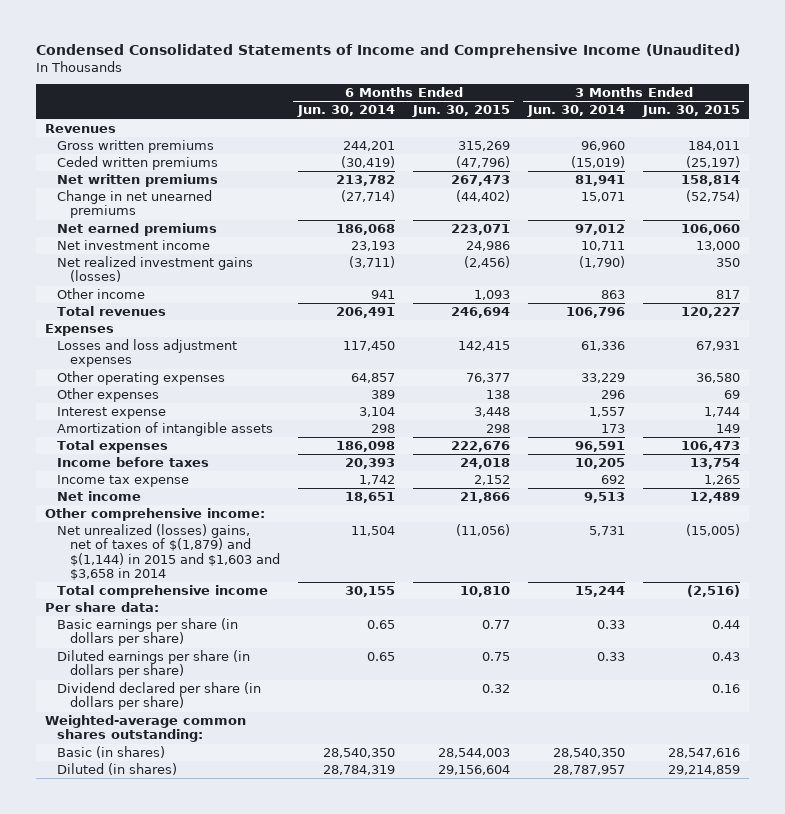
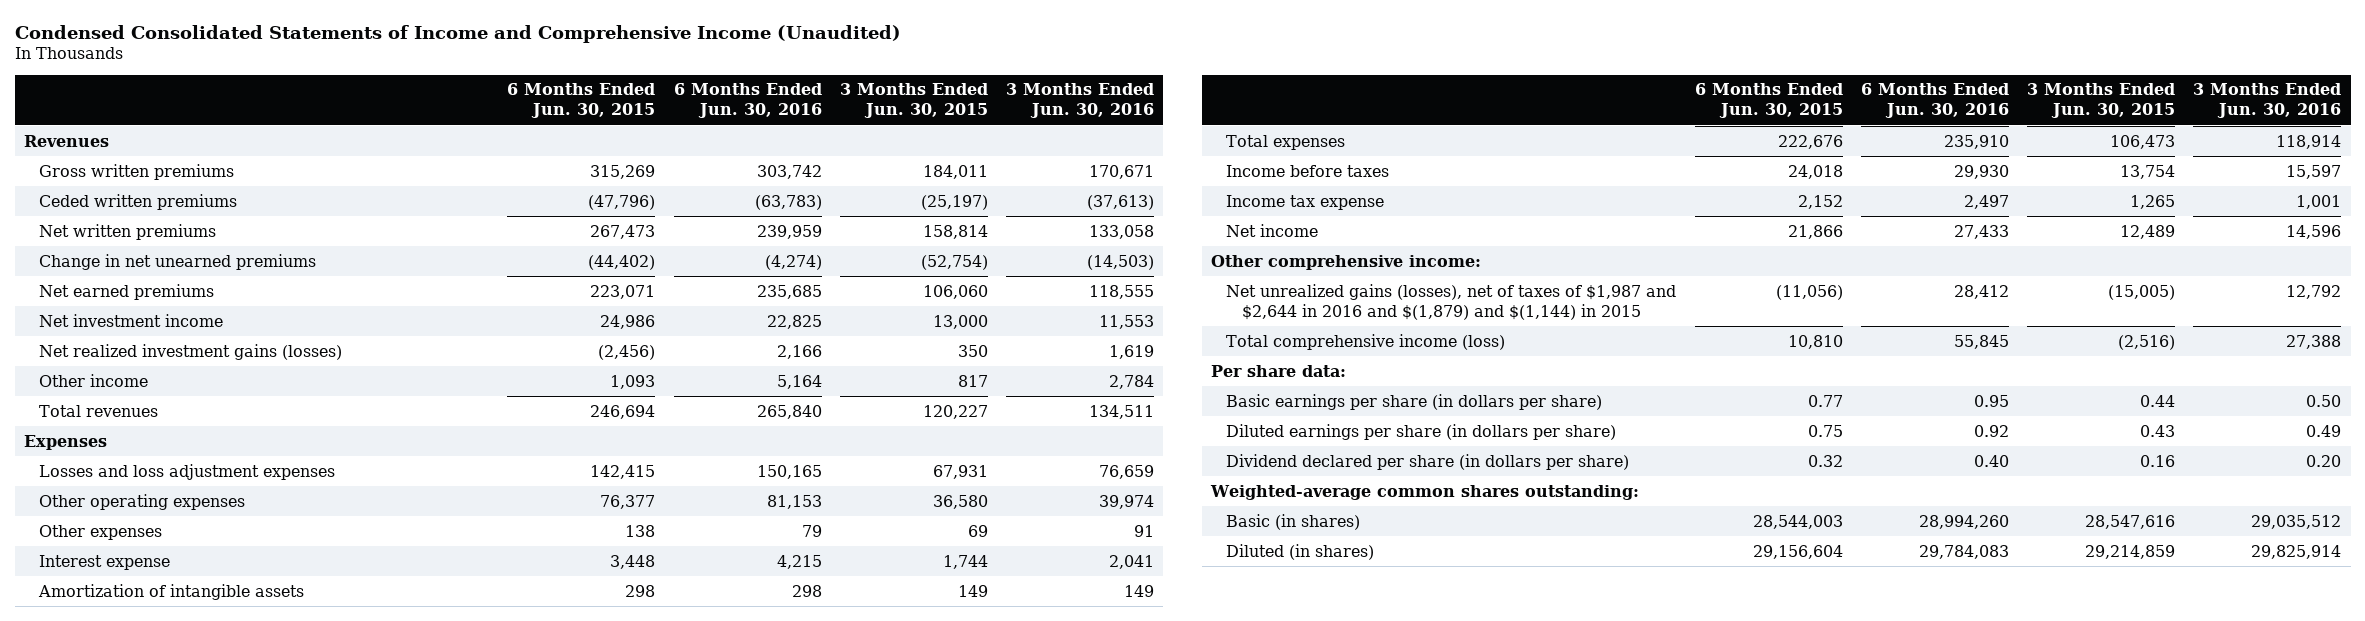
- | 6 Months Ended Jun. 30, 2014 | 6 Months Ended Jun. 30, 2015 | 3 Months Ended Jun. 30, 2014 | 3 Months Ended Jun. 30, 2015
+ | 6 Months Ended Jun. 30, 2015 | 6 Months Ended Jun. 30, 2016 | 3 Months Ended Jun. 30, 2015 | 3 Months Ended Jun. 30, 2016
- Net unrealized (losses) gains, net of taxes of $(1,879) and $(1,144) in 2015 and $1,603 and $3,658 in 2014 | 11,504 | (11,056) | 5,731 | (15,005)
- Total comprehensive income | 30,155 | 10,810 | 15,244 | (2,516)
+ Net unrealized gains (losses), net of taxes of $1,987 and $2,644 in 2016 and $(1,879) and $(1,144) in 2015 | (11,056) | 28,412 | (15,005) | 12,792
+ Total comprehensive income (loss) | 10,810 | 55,845 | (2,516) | 27,388

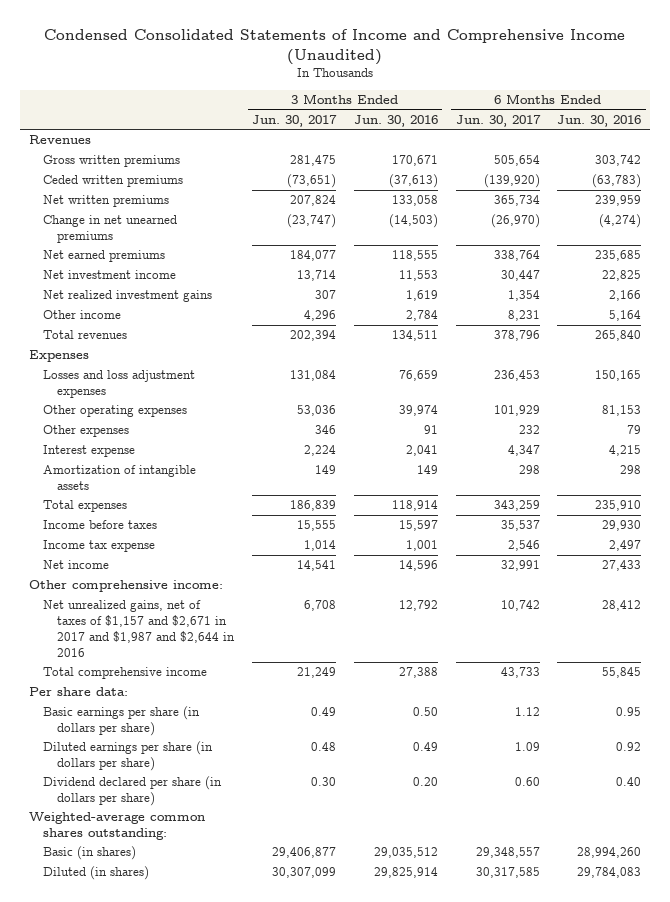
- | 6 Months Ended Jun. 30, 2015 | 6 Months Ended Jun. 30, 2016 | 3 Months Ended Jun. 30, 2015 | 3 Months Ended Jun. 30, 2016
+ | 3 Months Ended Jun. 30, 2017 | 3 Months Ended Jun. 30, 2016 | 6 Months Ended Jun. 30, 2017 | 6 Months Ended Jun. 30, 2016
- Net realized investment gains (losses) | (2,456) | 2,166 | 350 | 1,619
+ Net realized investment gains | 307 | 1,619 | 1,354 | 2,166
- Net unrealized gains (losses), net of taxes of $1,987 and $2,644 in 2016 and $(1,879) and $(1,144) in 2015 | (11,056) | 28,412 | (15,005) | 12,792
- Total comprehensive income (loss) | 10,810 | 55,845 | (2,516) | 27,388
+ Net unrealized gains, net of taxes of $1,157 and $2,671 in 2017 and $1,987 and $2,644 in 2016 | 6,708 | 12,792 | 10,742 | 28,412
+ Total comprehensive income | 21,249 | 27,388 | 43,733 | 55,845

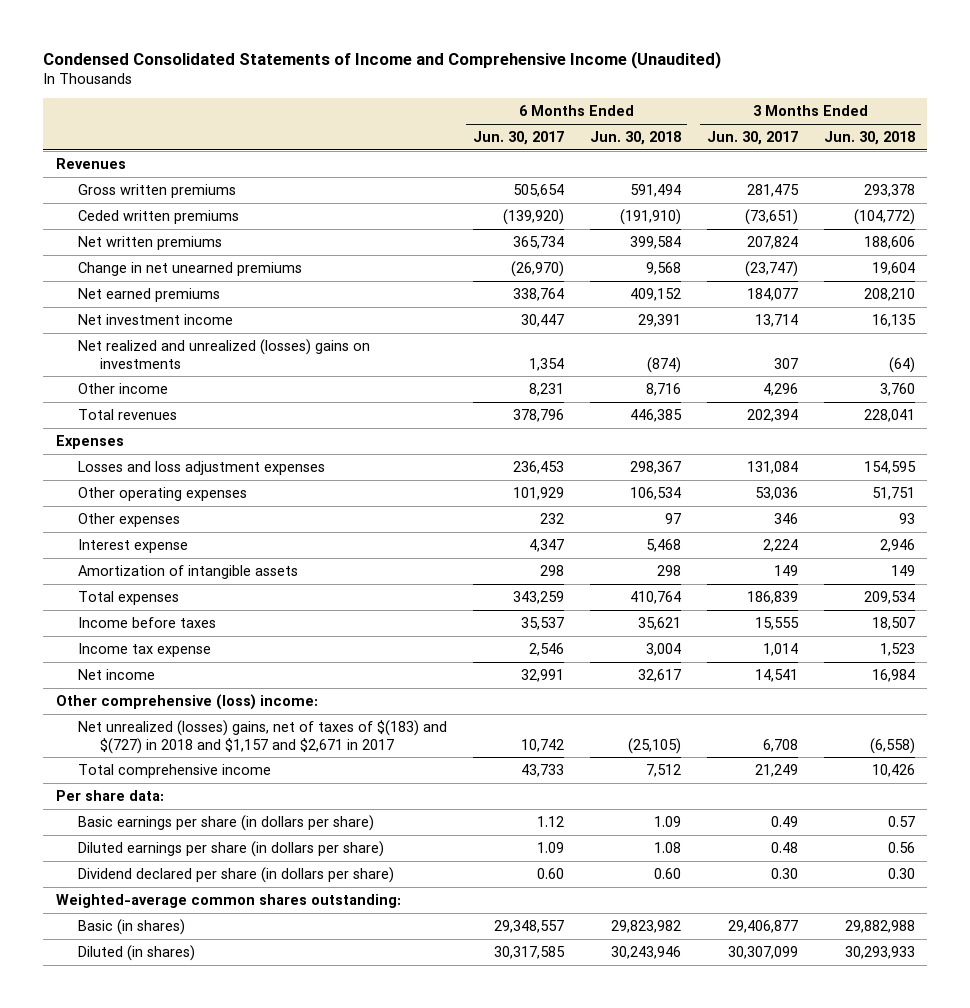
- | 3 Months Ended Jun. 30, 2017 | 3 Months Ended Jun. 30, 2016 | 6 Months Ended Jun. 30, 2017 | 6 Months Ended Jun. 30, 2016
+ | 6 Months Ended Jun. 30, 2017 | 6 Months Ended Jun. 30, 2018 | 3 Months Ended Jun. 30, 2017 | 3 Months Ended Jun. 30, 2018
- Net realized investment gains | 307 | 1,619 | 1,354 | 2,166
+ Net realized and unrealized (losses) gains on investments | 1,354 | (874) | 307 | (64)
- Other comprehensive income:
- Net unrealized gains, net of taxes of $1,157 and $2,671 in 2017 and $1,987 and $2,644 in 2016 | 6,708 | 12,792 | 10,742 | 28,412
+ Other comprehensive (loss) income:
+ Net unrealized (losses) gains, net of taxes of $(183) and $(727) in 2018 and $1,157 and $2,671 in 2017 | 10,742 | (25,105) | 6,708 | (6,558)

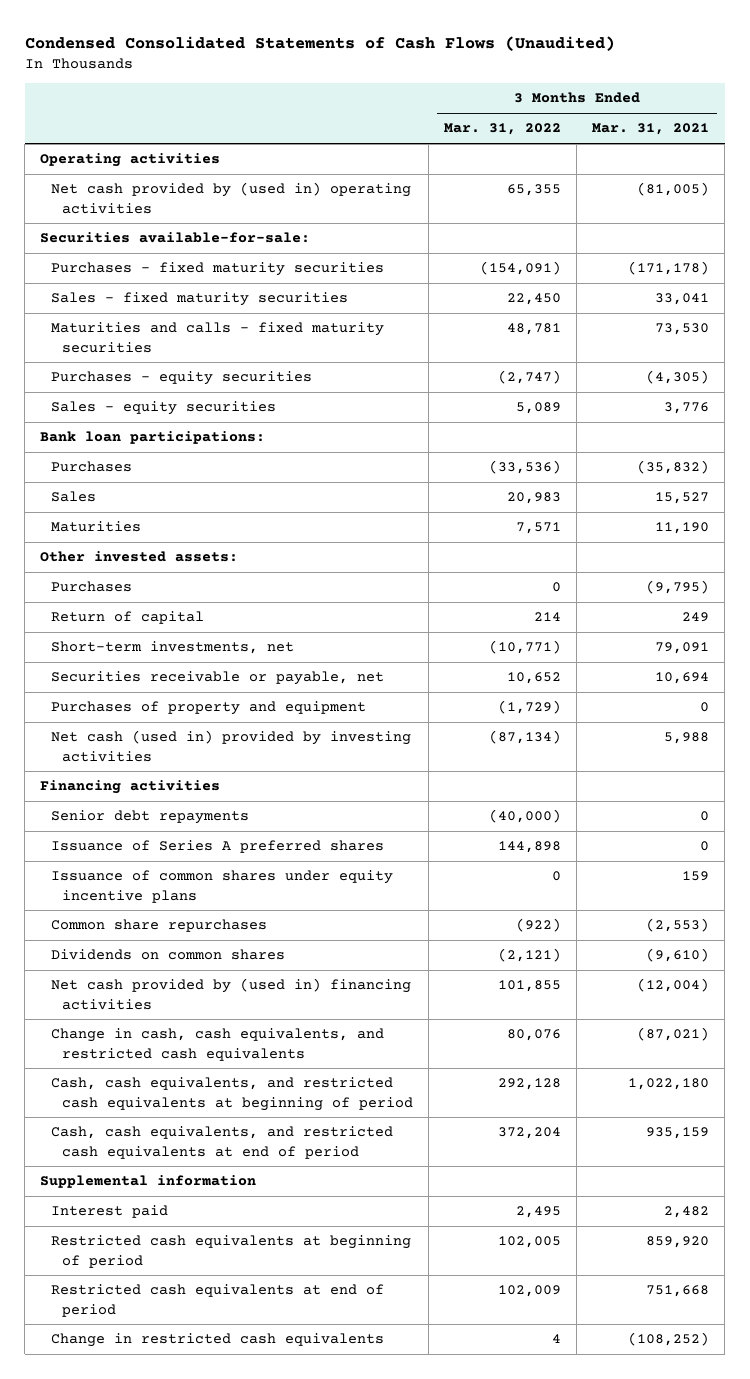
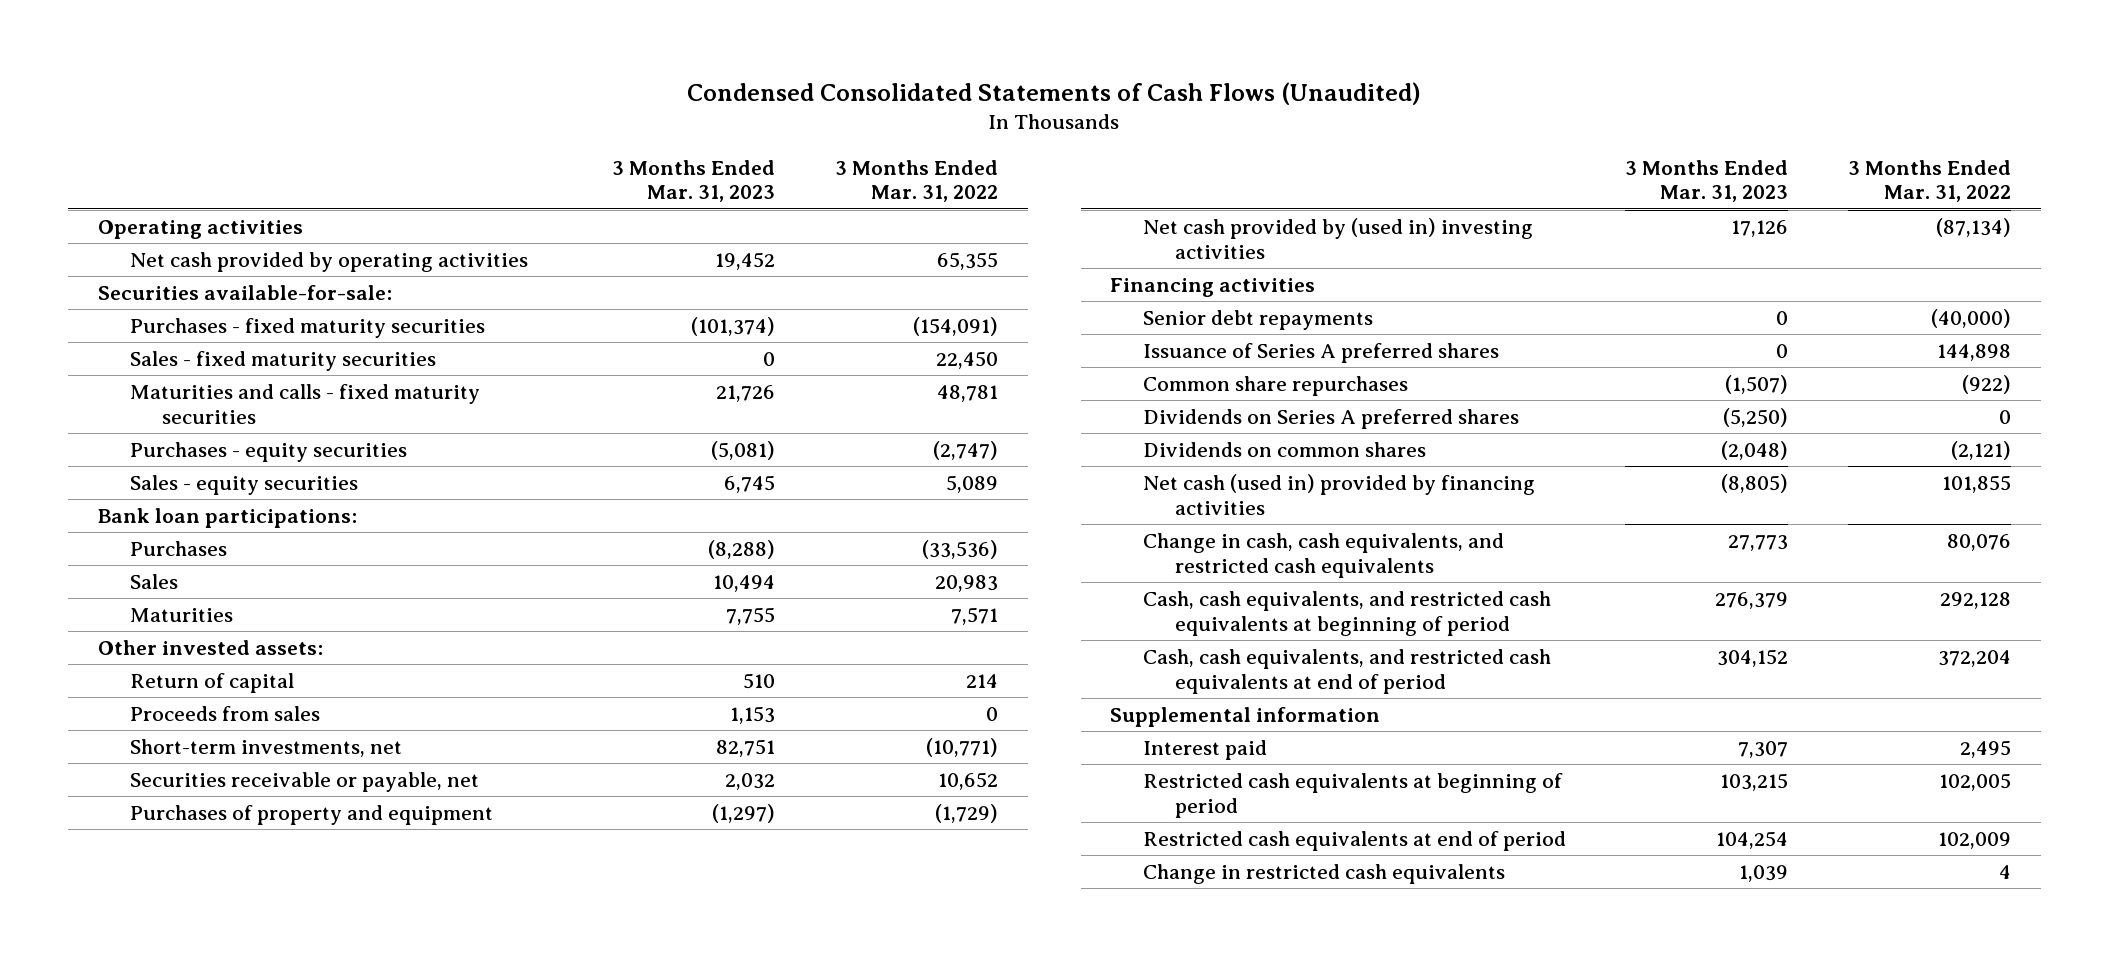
- | 3 Months Ended Mar. 31, 2022 | 3 Months Ended Mar. 31, 2021
+ | 3 Months Ended Mar. 31, 2023 | 3 Months Ended Mar. 31, 2022
- Net cash provided by (used in) operating activities | 65,355 | (81,005)
+ Net cash provided by operating activities | 19,452 | 65,355
- Purchases | 0 | (9,795)
+ Proceeds from sales | 1,153 | 0
- Net cash (used in) provided by investing activities | (87,134) | 5,988
+ Net cash provided by (used in) investing activities | 17,126 | (87,134)
- Issuance of common shares under equity incentive plans | 0 | 159
+ Dividends on Series A preferred shares | (5,250) | 0
- Net cash provided by (used in) financing activities | 101,855 | (12,004)
+ Net cash (used in) provided by financing activities | (8,805) | 101,855

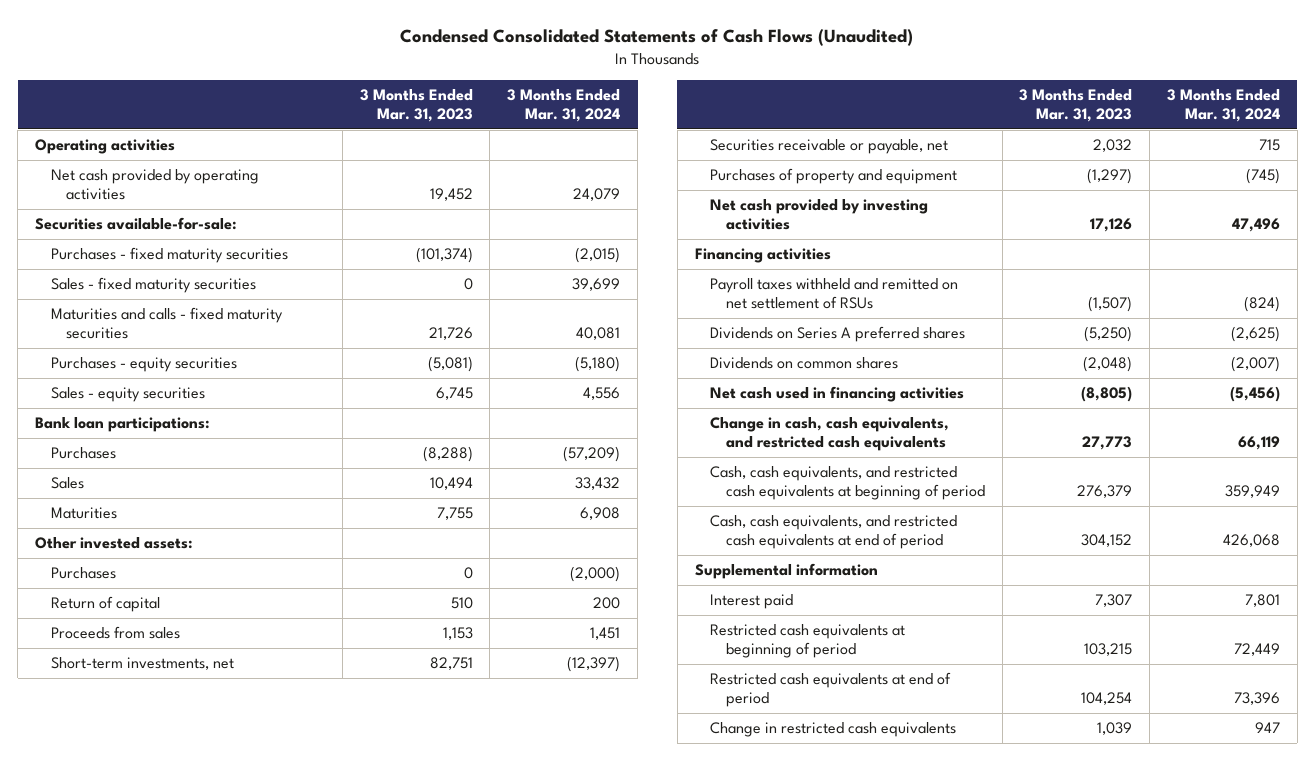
- | 3 Months Ended Mar. 31, 2023 | 3 Months Ended Mar. 31, 2022
+ | 3 Months Ended Mar. 31, 2023 | 3 Months Ended Mar. 31, 2024
+ Purchases | 0 | (2,000)
- Net cash provided by (used in) investing activities | 17,126 | (87,134)
+ Net cash provided by investing activities | 17,126 | 47,496
- Senior debt repayments | 0 | (40,000)
- Issuance of Series A preferred shares | 0 | 144,898
- Common share repurchases | (1,507) | (922)
+ Payroll taxes withheld and remitted on net settlement of RSUs | (1,507) | (824)
- Net cash (used in) provided by financing activities | (8,805) | 101,855
+ Net cash used in financing activities | (8,805) | (5,456)

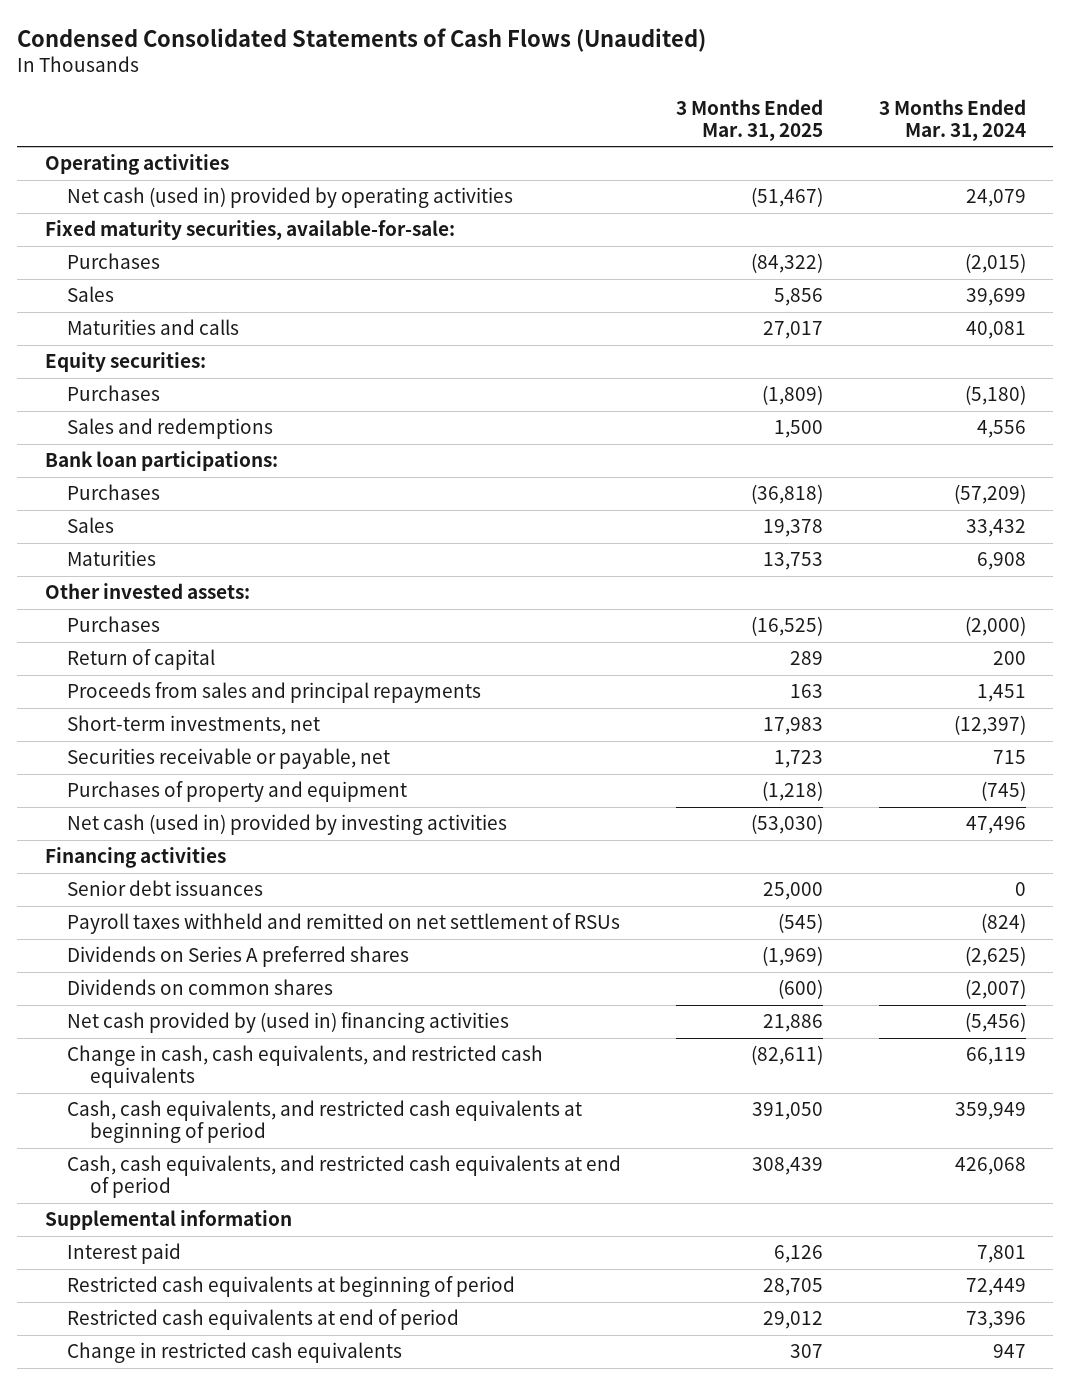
- | 3 Months Ended Mar. 31, 2023 | 3 Months Ended Mar. 31, 2024
+ | 3 Months Ended Mar. 31, 2025 | 3 Months Ended Mar. 31, 2024
- Net cash provided by operating activities | 19,452 | 24,079
- Securities available-for-sale:
- Purchases - fixed maturity securities | (101,374) | (2,015)
- Sales - fixed maturity securities | 0 | 39,699
- Maturities and calls - fixed maturity securities | 21,726 | 40,081
- Purchases - equity securities | (5,081) | (5,180)
- Sales - equity securities | 6,745 | 4,556
+ Net cash (used in) provided by operating activities | (51,467) | 24,079
+ Fixed maturity securities, available-for-sale:
+ Purchases | (84,322) | (2,015)
+ Sales | 5,856 | 39,699
+ Maturities and calls | 27,017 | 40,081
+ Equity securities:
+ Purchases | (1,809) | (5,180)
+ Sales and redemptions | 1,500 | 4,556
- Proceeds from sales | 1,153 | 1,451
+ Proceeds from sales and principal repayments | 163 | 1,451
- Net cash provided by investing activities | 17,126 | 47,496
+ Net cash (used in) provided by investing activities | (53,030) | 47,496
+ Senior debt issuances | 25,000 | 0
- Net cash used in financing activities | (8,805) | (5,456)
+ Net cash provided by (used in) financing activities | 21,886 | (5,456)

